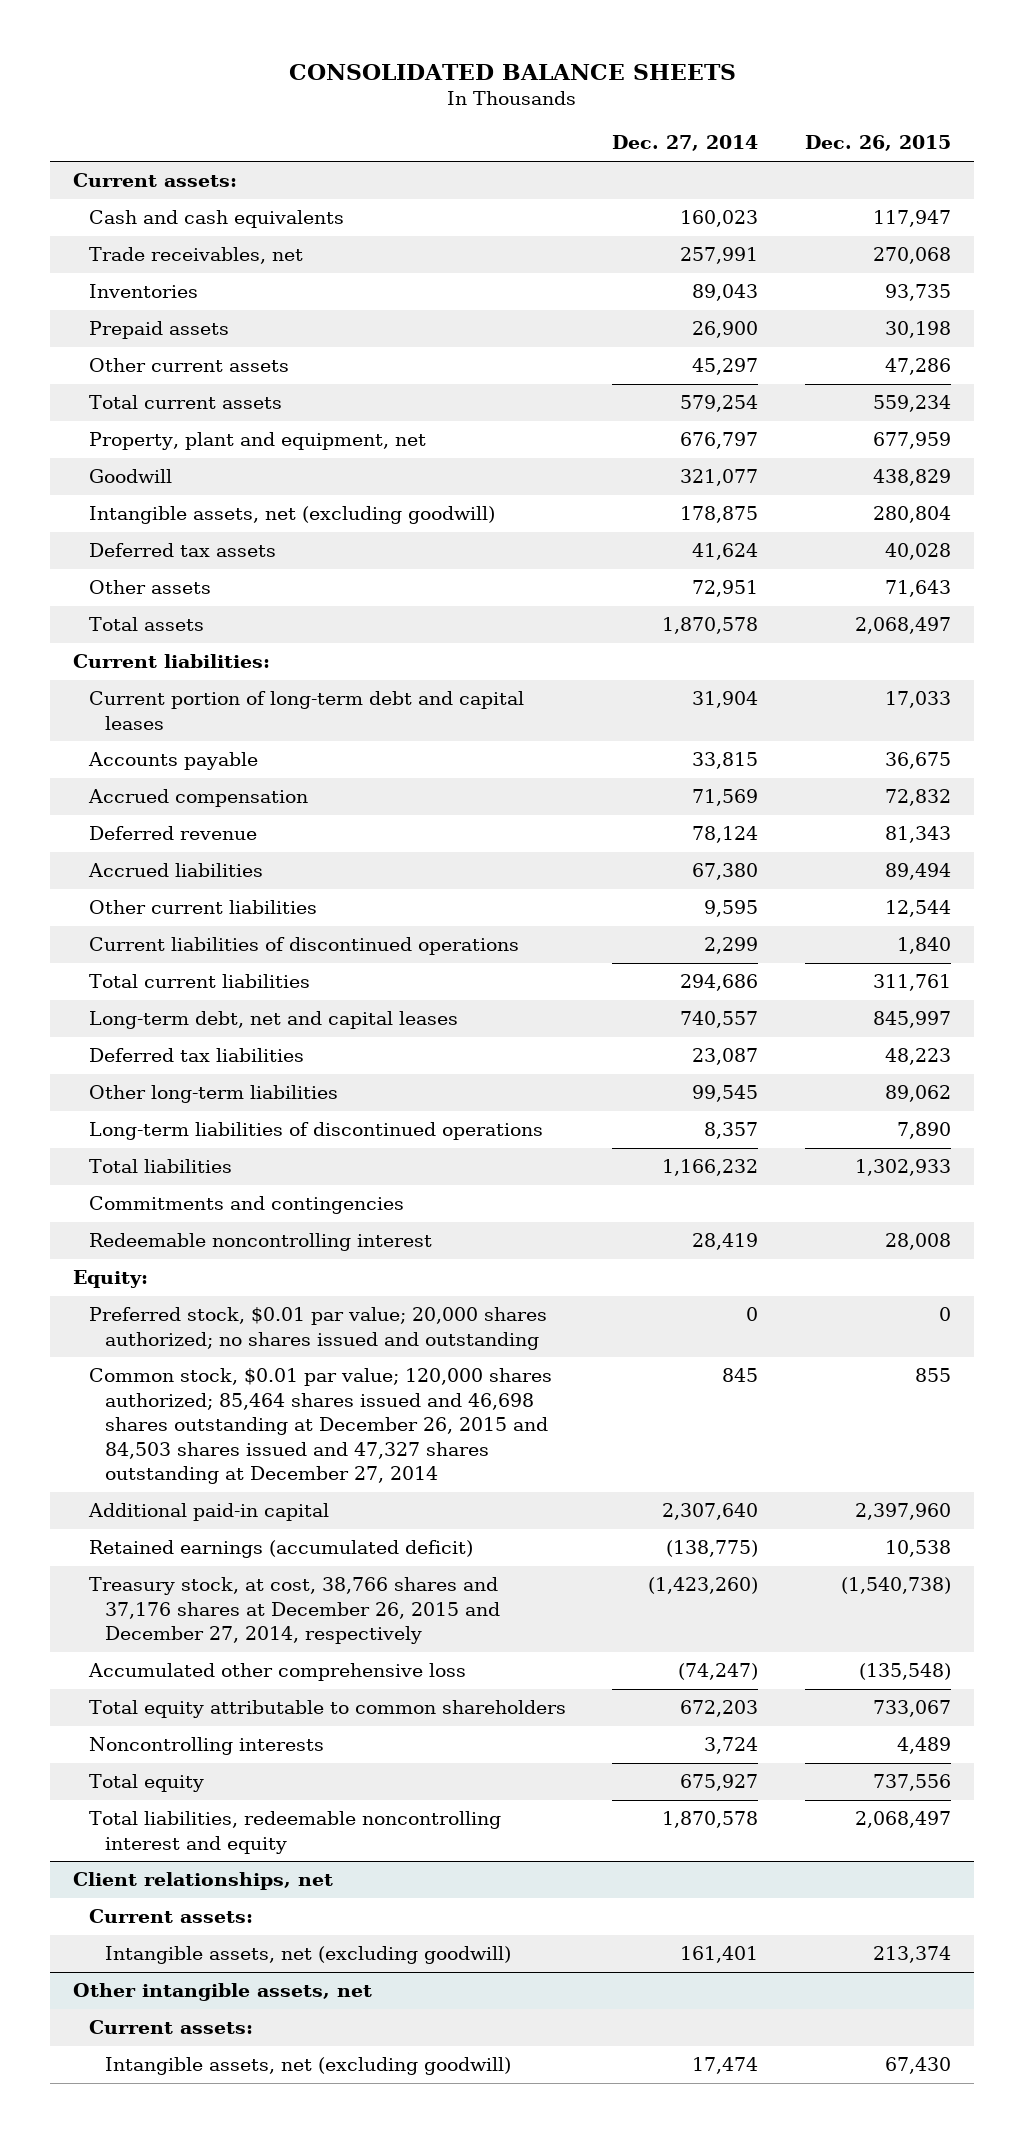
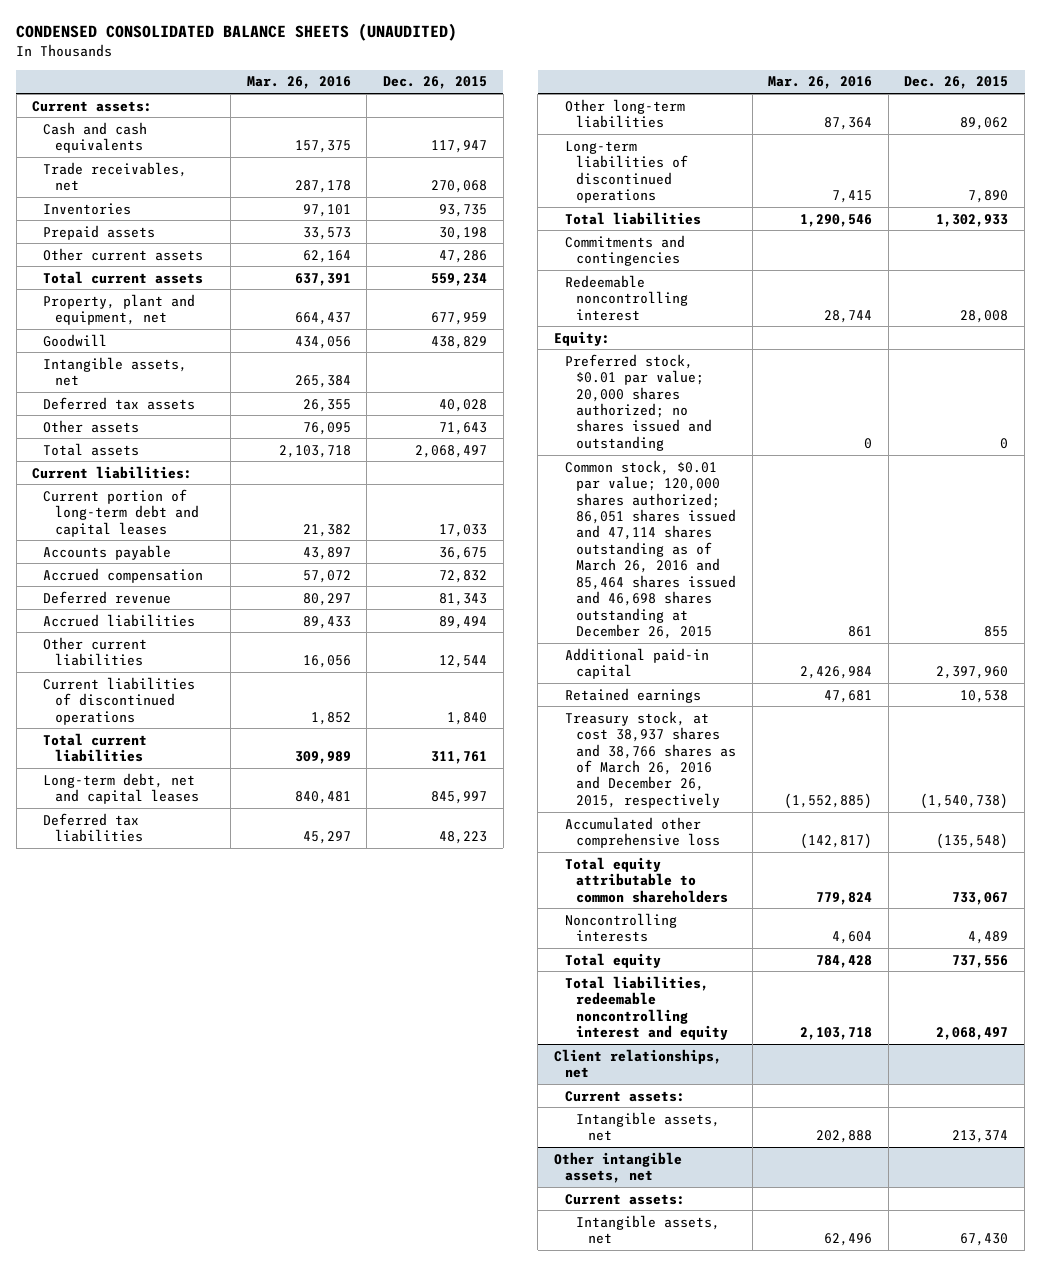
- CONSOLIDATED BALANCE SHEETS
+ CONDENSED CONSOLIDATED BALANCE SHEETS (UNAUDITED)
- | Dec. 27, 2014 | Dec. 26, 2015
+ | Mar. 26, 2016 | Dec. 26, 2015
- Intangible assets, net (excluding goodwill) | 178,875 | 280,804
+ Intangible assets, net | 265,384 |
- Common stock, $0.01 par value; 120,000 shares authorized; 85,464 shares issued and 46,698 shares outstanding at December 26, 2015 and 84,503 shares issued and 47,327 shares outstanding at December 27, 2014 | 845 | 855
+ Common stock, $0.01 par value; 120,000 shares authorized; 86,051 shares issued and 47,114 shares outstanding as of March 26, 2016 and 85,464 shares issued and 46,698 shares outstanding at December 26, 2015 | 861 | 855
- Retained earnings (accumulated deficit) | (138,775) | 10,538
- Treasury stock, at cost, 38,766 shares and 37,176 shares at December 26, 2015 and December 27, 2014, respectively | (1,423,260) | (1,540,738)
+ Retained earnings | 47,681 | 10,538
+ Treasury stock, at cost 38,937 shares and 38,766 shares as of March 26, 2016 and December 26, 2015, respectively | (1,552,885) | (1,540,738)
@ Client relationships, net
- Intangible assets, net (excluding goodwill) | 161,401 | 213,374
+ Intangible assets, net | 202,888 | 213,374
@ Other intangible assets, net
- Intangible assets, net (excluding goodwill) | 17,474 | 67,430
+ Intangible assets, net | 62,496 | 67,430

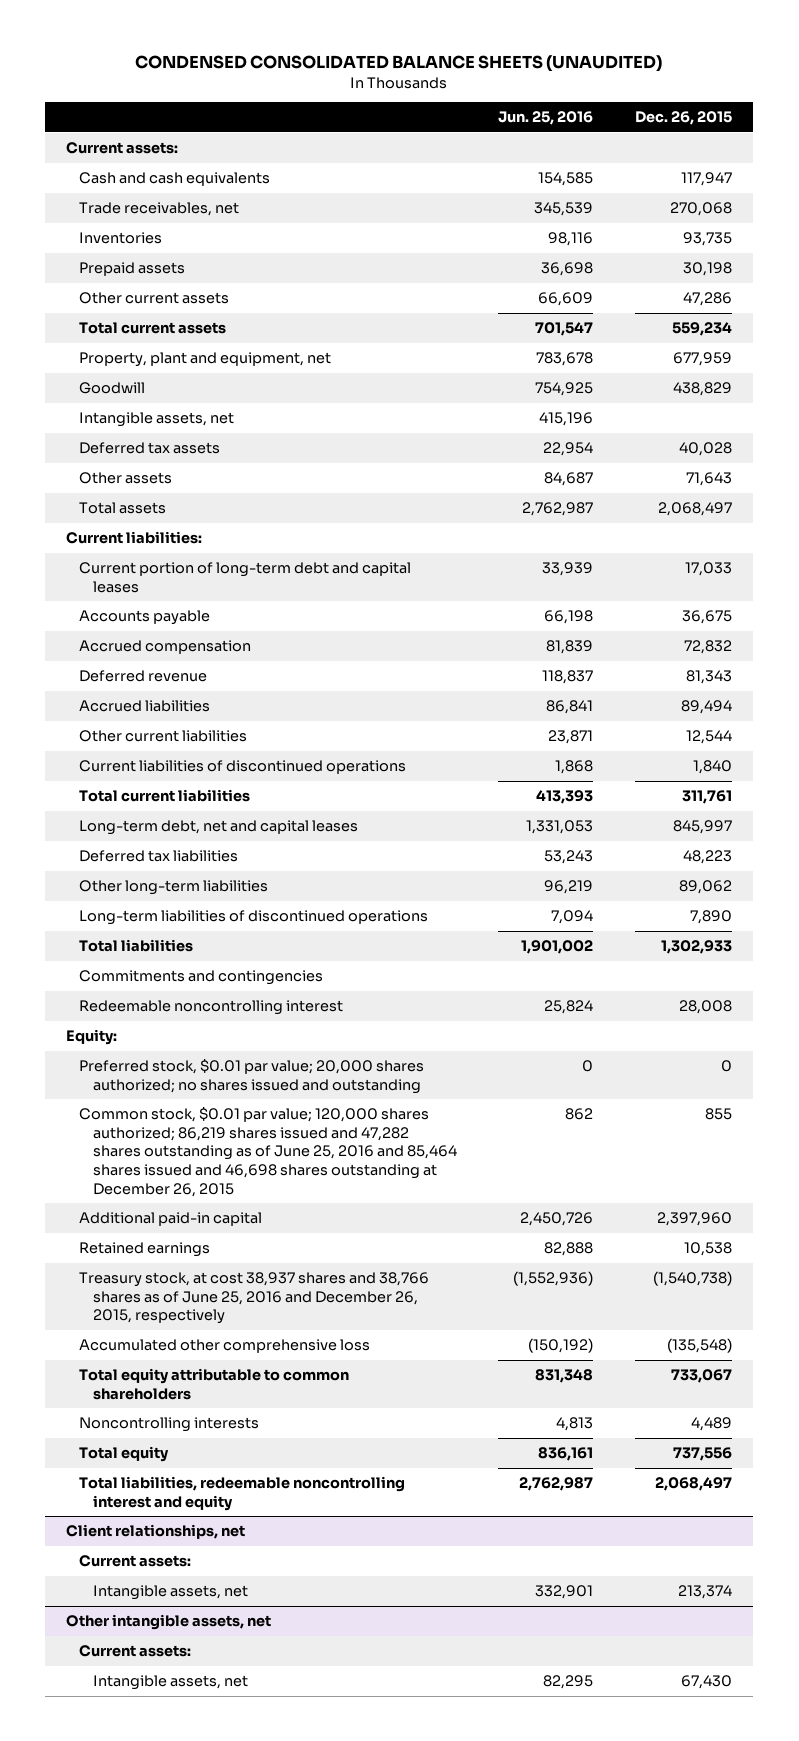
- | Mar. 26, 2016 | Dec. 26, 2015
+ | Jun. 25, 2016 | Dec. 26, 2015
- Common stock, $0.01 par value; 120,000 shares authorized; 86,051 shares issued and 47,114 shares outstanding as of March 26, 2016 and 85,464 shares issued and 46,698 shares outstanding at December 26, 2015 | 861 | 855
+ Common stock, $0.01 par value; 120,000 shares authorized; 86,219 shares issued and 47,282 shares outstanding as of June 25, 2016 and 85,464 shares issued and 46,698 shares outstanding at December 26, 2015 | 862 | 855
- Treasury stock, at cost 38,937 shares and 38,766 shares as of March 26, 2016 and December 26, 2015, respectively | (1,552,885) | (1,540,738)
+ Treasury stock, at cost 38,937 shares and 38,766 shares as of June 25, 2016 and December 26, 2015, respectively | (1,552,936) | (1,540,738)

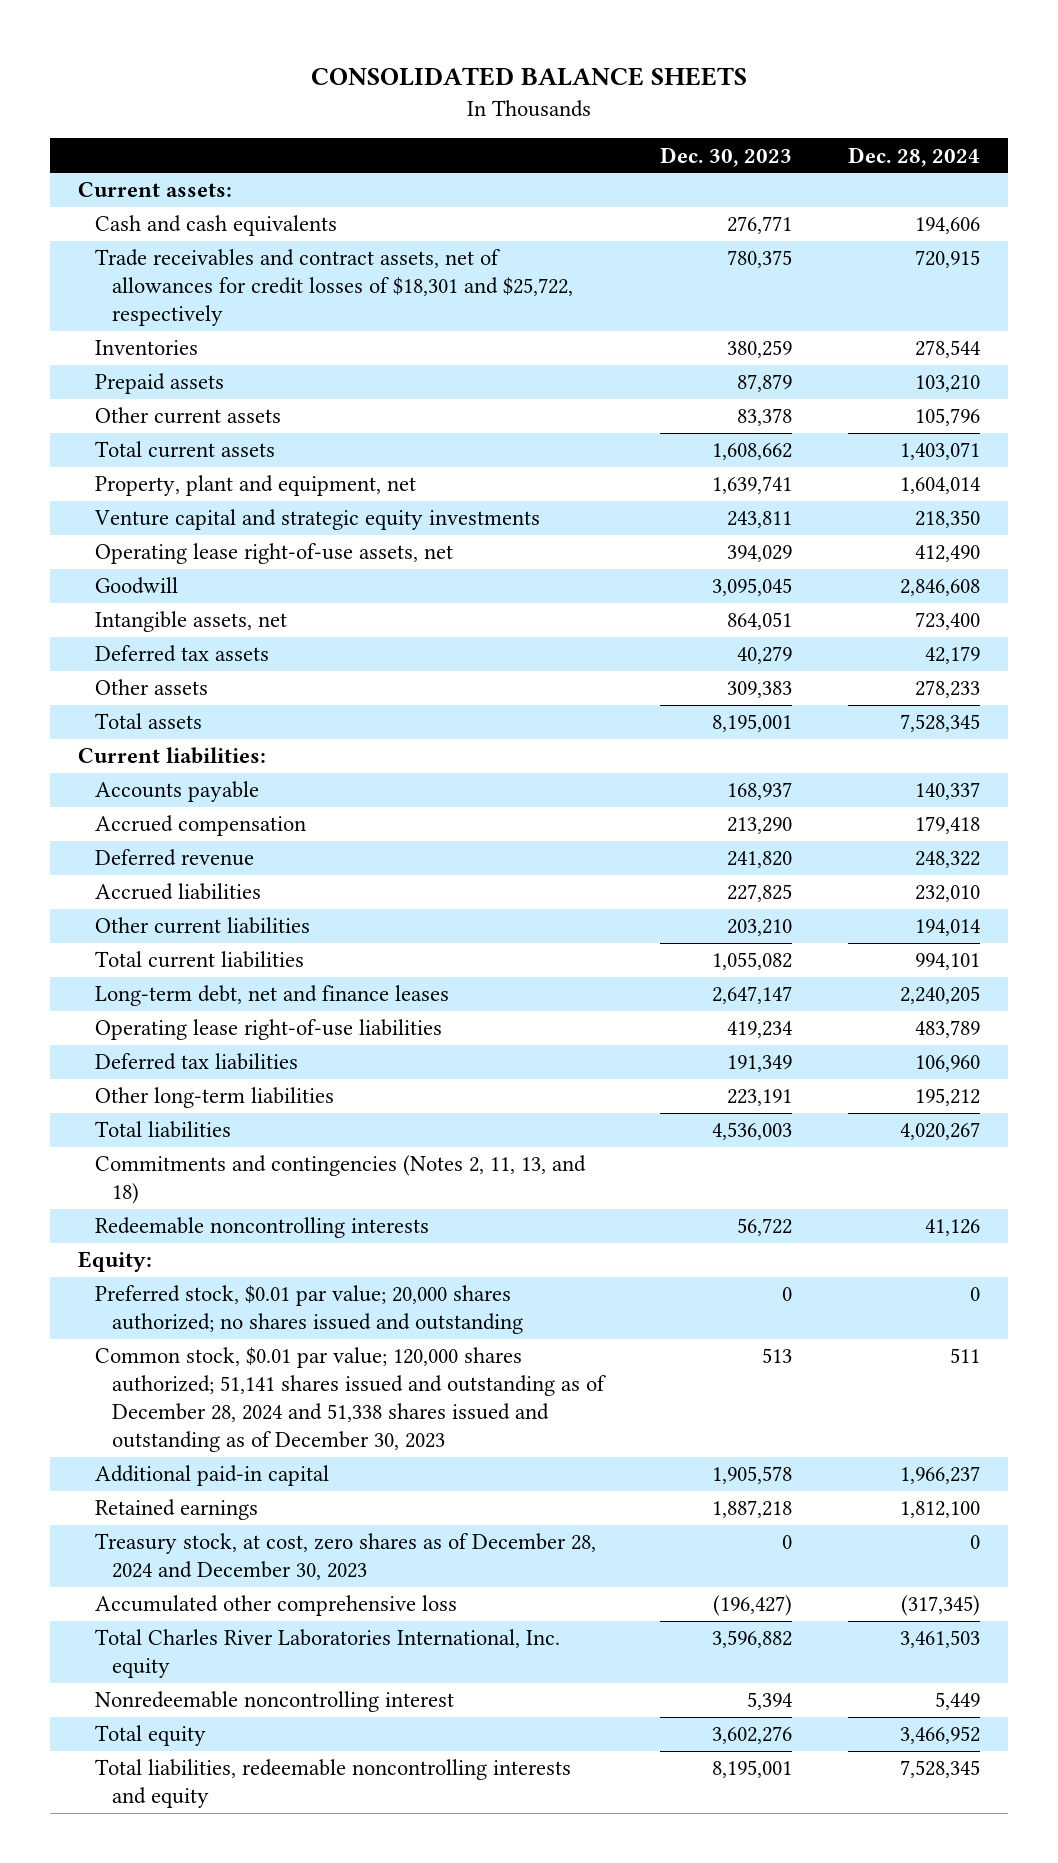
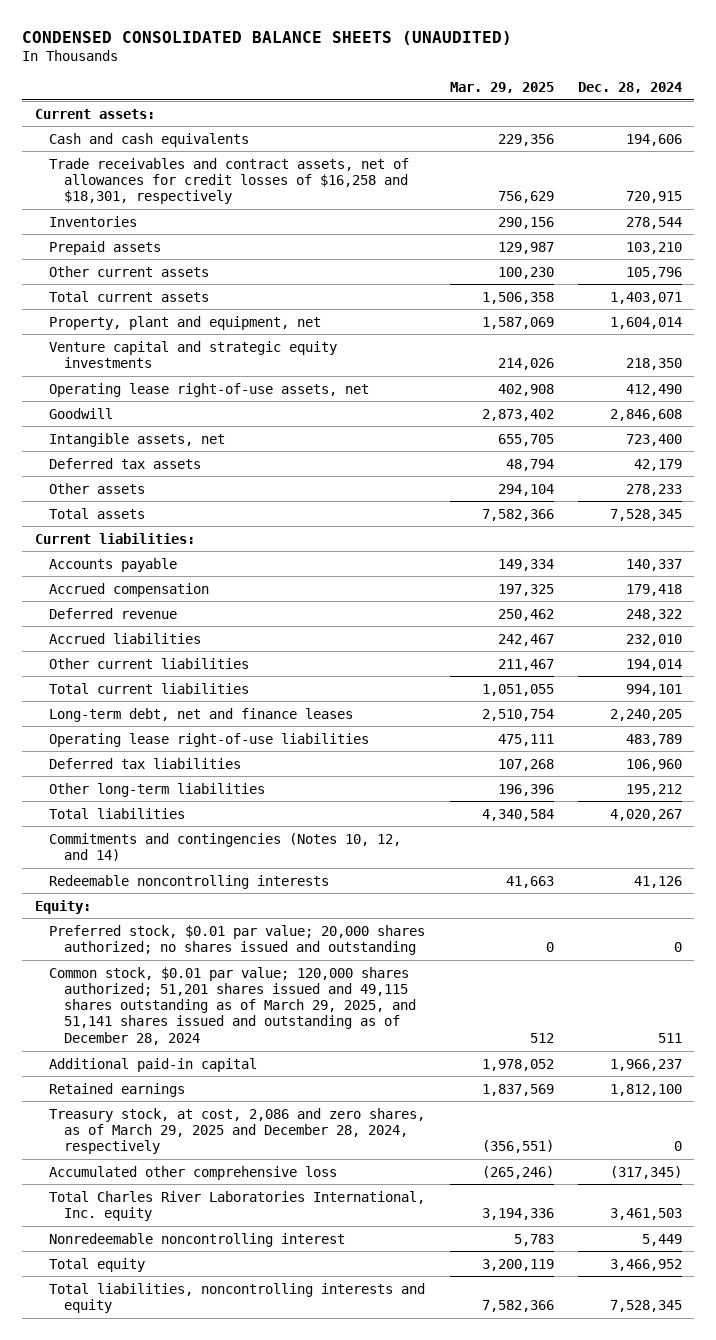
- CONSOLIDATED BALANCE SHEETS
+ CONDENSED CONSOLIDATED BALANCE SHEETS (UNAUDITED)
- | Dec. 30, 2023 | Dec. 28, 2024
+ | Mar. 29, 2025 | Dec. 28, 2024
- Trade receivables and contract assets, net of allowances for credit losses of $18,301 and $25,722, respectively | 780,375 | 720,915
+ Trade receivables and contract assets, net of allowances for credit losses of $16,258 and $18,301, respectively | 756,629 | 720,915
- Commitments and contingencies (Notes 2, 11, 13, and 18)
+ Commitments and contingencies (Notes 10, 12, and 14)
- Common stock, $0.01 par value; 120,000 shares authorized; 51,141 shares issued and outstanding as of December 28, 2024 and 51,338 shares issued and outstanding as of December 30, 2023 | 513 | 511
+ Common stock, $0.01 par value; 120,000 shares authorized; 51,201 shares issued and 49,115 shares outstanding as of March 29, 2025, and 51,141 shares issued and outstanding as of December 28, 2024 | 512 | 511
- Treasury stock, at cost, zero shares as of December 28, 2024 and December 30, 2023 | 0 | 0
+ Treasury stock, at cost, 2,086 and zero shares, as of March 29, 2025 and December 28, 2024, respectively | (356,551) | 0
- Total liabilities, redeemable noncontrolling interests and equity | 8,195,001 | 7,528,345
+ Total liabilities, noncontrolling interests and equity | 7,582,366 | 7,528,345

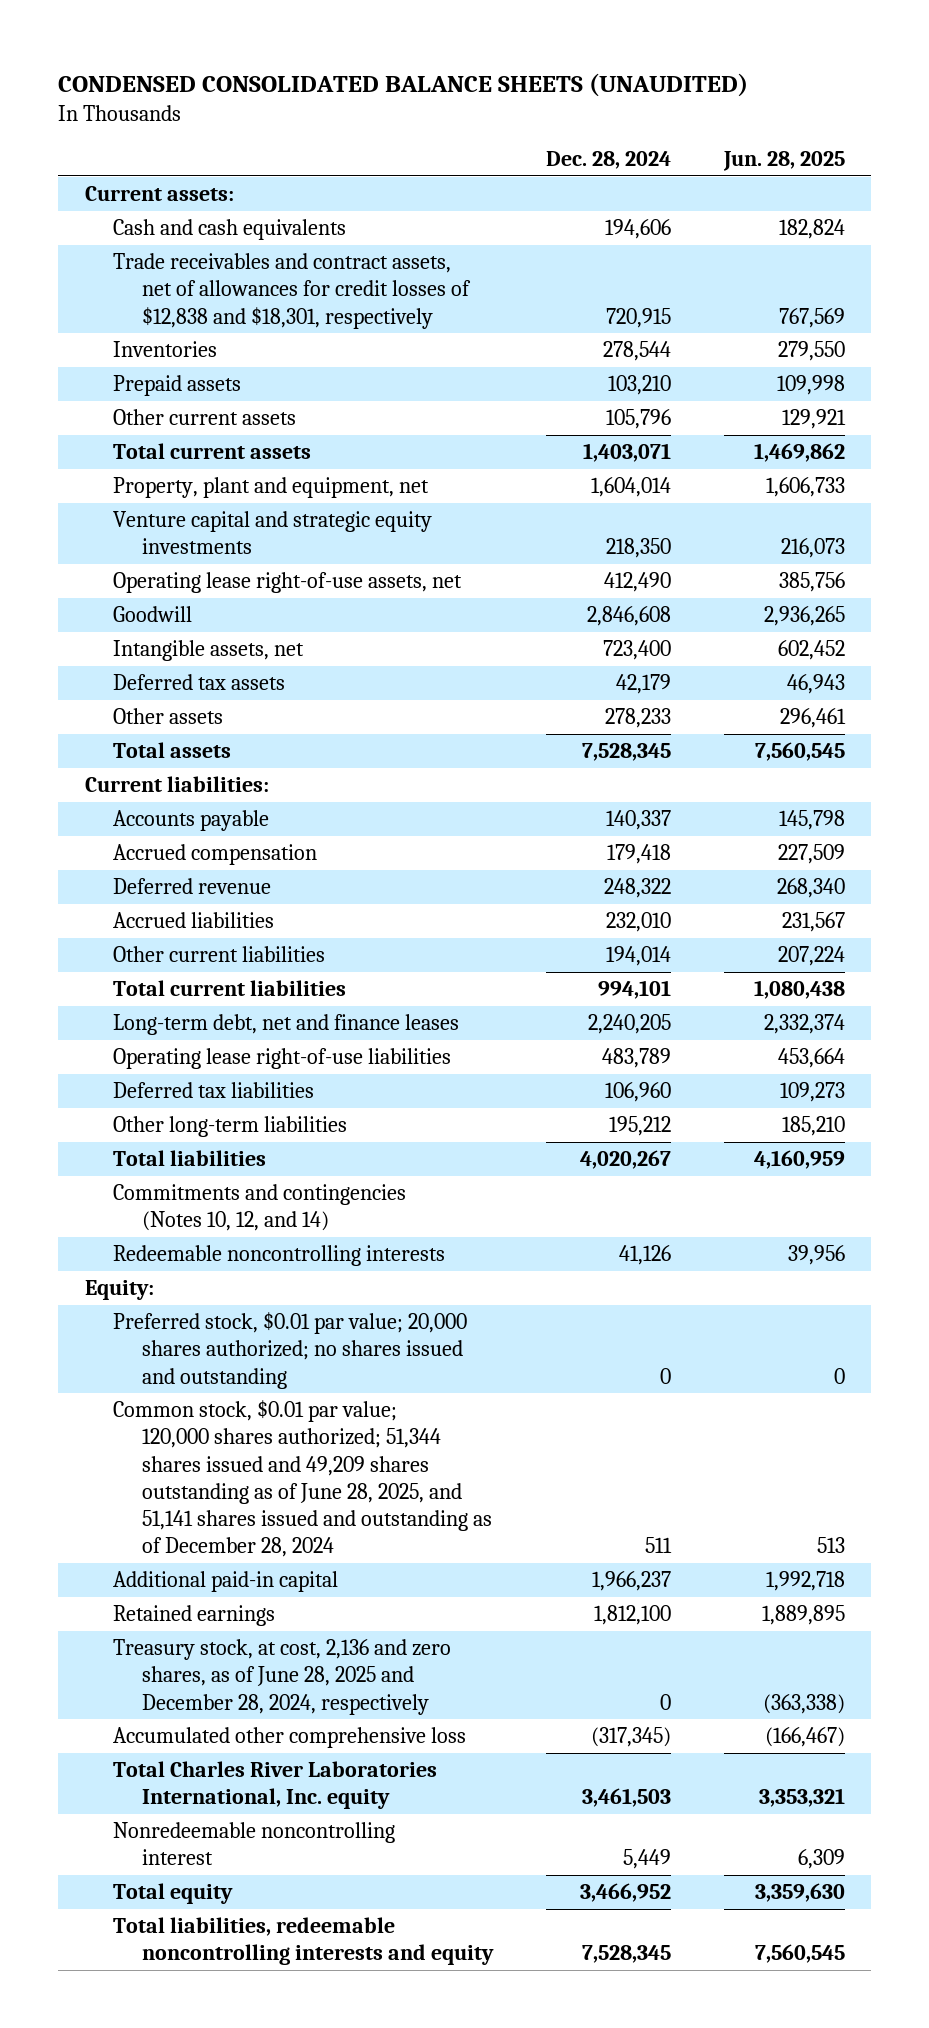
- | Mar. 29, 2025 | Dec. 28, 2024
+ | Dec. 28, 2024 | Jun. 28, 2025
- Trade receivables and contract assets, net of allowances for credit losses of $16,258 and $18,301, respectively | 756,629 | 720,915
+ Trade receivables and contract assets, net of allowances for credit losses of $12,838 and $18,301, respectively | 720,915 | 767,569
- Common stock, $0.01 par value; 120,000 shares authorized; 51,201 shares issued and 49,115 shares outstanding as of March 29, 2025, and 51,141 shares issued and outstanding as of December 28, 2024 | 512 | 511
+ Common stock, $0.01 par value; 120,000 shares authorized; 51,344 shares issued and 49,209 shares outstanding as of June 28, 2025, and 51,141 shares issued and outstanding as of December 28, 2024 | 511 | 513
- Treasury stock, at cost, 2,086 and zero shares, as of March 29, 2025 and December 28, 2024, respectively | (356,551) | 0
+ Treasury stock, at cost, 2,136 and zero shares, as of June 28, 2025 and December 28, 2024, respectively | 0 | (363,338)
- Total liabilities, noncontrolling interests and equity | 7,582,366 | 7,528,345
+ Total liabilities, redeemable noncontrolling interests and equity | 7,528,345 | 7,560,545

